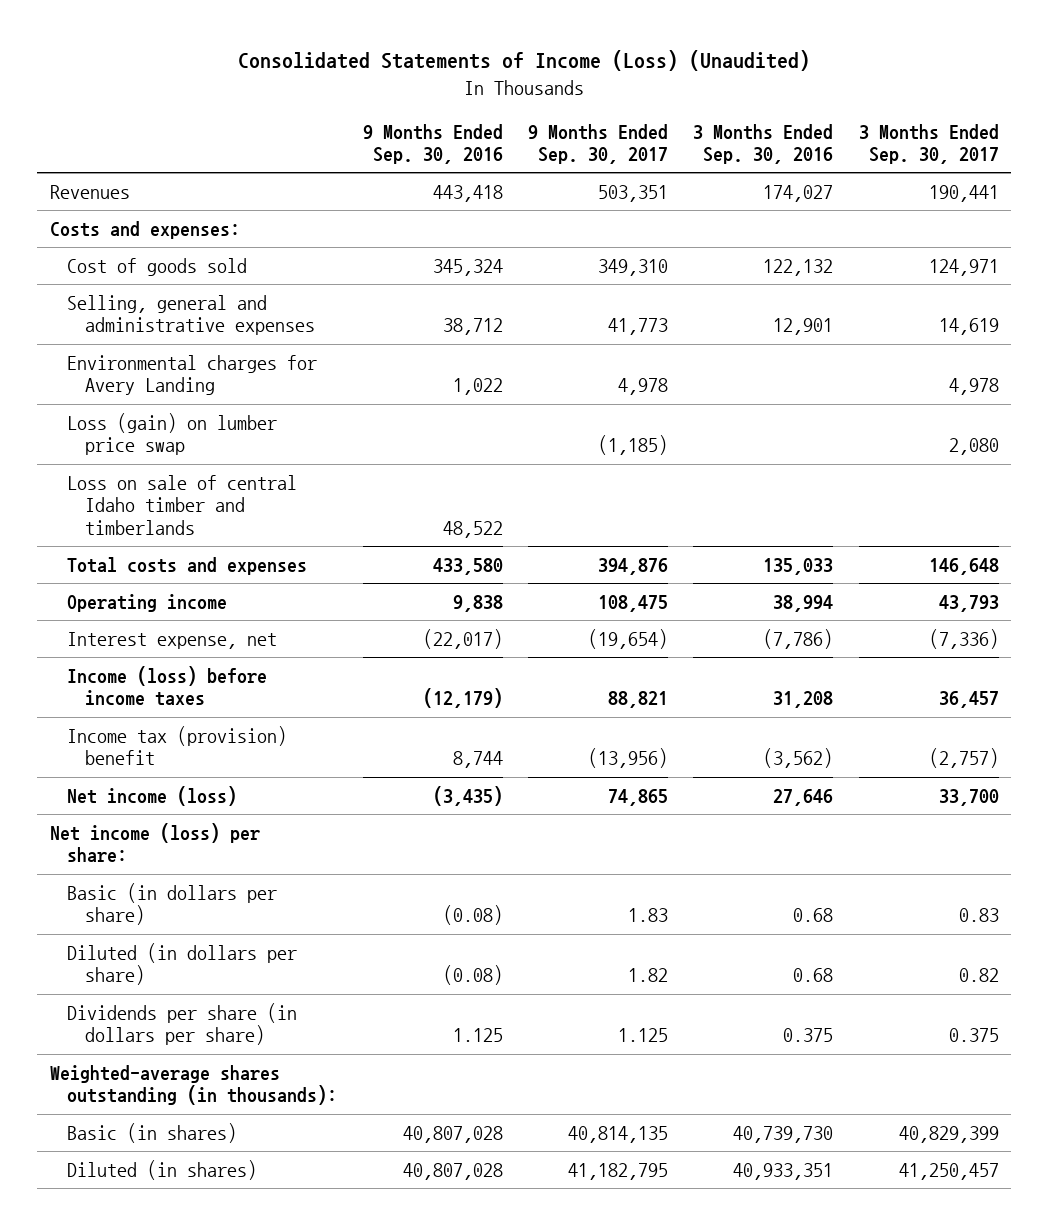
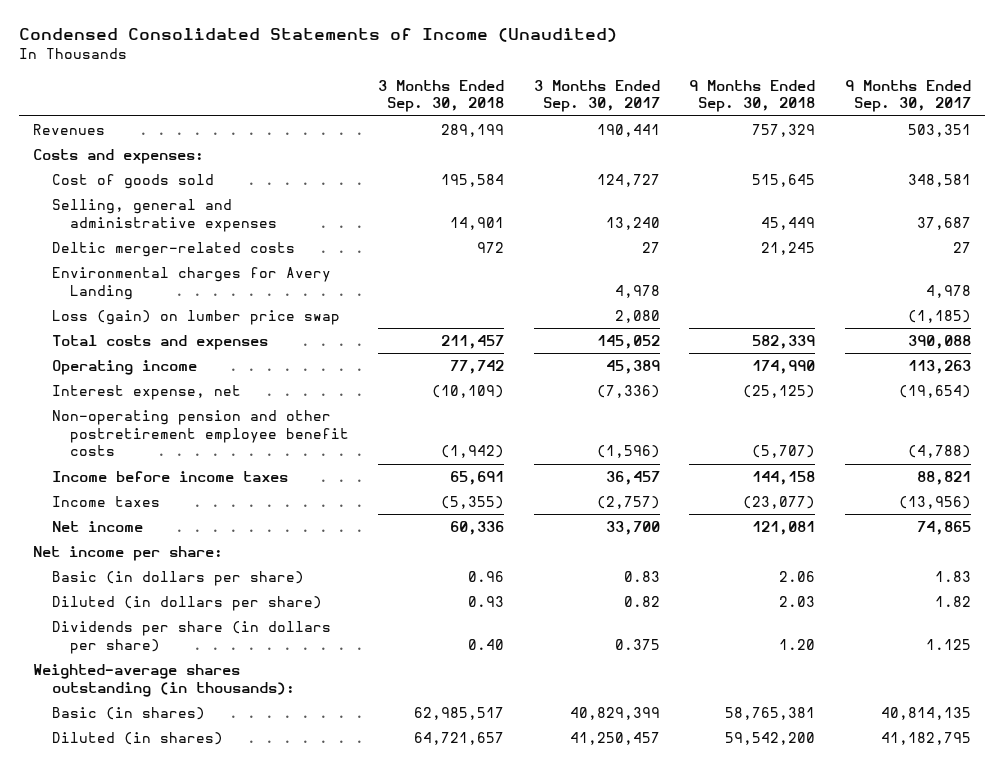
- Consolidated Statements of Income (Loss) (Unaudited)
+ Condensed Consolidated Statements of Income (Unaudited)
- | 9 Months Ended Sep. 30, 2016 | 9 Months Ended Sep. 30, 2017 | 3 Months Ended Sep. 30, 2016 | 3 Months Ended Sep. 30, 2017
+ | 3 Months Ended Sep. 30, 2018 | 3 Months Ended Sep. 30, 2017 | 9 Months Ended Sep. 30, 2018 | 9 Months Ended Sep. 30, 2017
- Cost of goods sold | 345,324 | 349,310 | 122,132 | 124,971
- Selling, general and administrative expenses | 38,712 | 41,773 | 12,901 | 14,619
+ Cost of goods sold | 195,584 | 124,727 | 515,645 | 348,581
+ Selling, general and administrative expenses | 14,901 | 13,240 | 45,449 | 37,687
+ Deltic merger-related costs | 972 | 27 | 21,245 | 27
- Loss on sale of central Idaho timber and timberlands | 48,522 | | |
- Total costs and expenses | 433,580 | 394,876 | 135,033 | 146,648
- Operating income | 9,838 | 108,475 | 38,994 | 43,793
+ Total costs and expenses | 211,457 | 145,052 | 582,339 | 390,088
+ Operating income | 77,742 | 45,389 | 174,990 | 113,263
- Income (loss) before income taxes | (12,179) | 88,821 | 31,208 | 36,457
- Income tax (provision) benefit | 8,744 | (13,956) | (3,562) | (2,757)
- Net income (loss) | (3,435) | 74,865 | 27,646 | 33,700
- Net income (loss) per share:
+ Non-operating pension and other postretirement employee benefit costs | (1,942) | (1,596) | (5,707) | (4,788)
+ Income before income taxes | 65,691 | 36,457 | 144,158 | 88,821
+ Income taxes | (5,355) | (2,757) | (23,077) | (13,956)
+ Net income | 60,336 | 33,700 | 121,081 | 74,865
+ Net income per share:

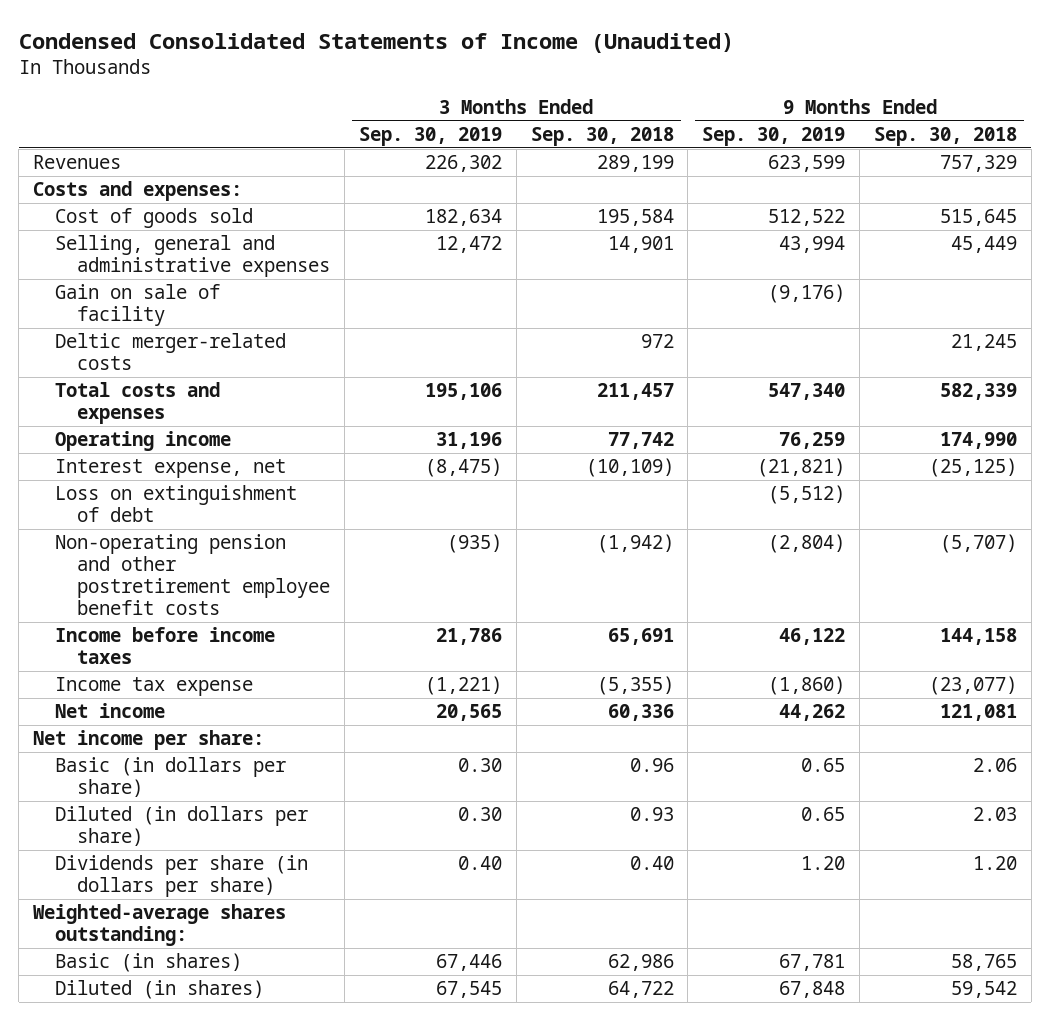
- | 3 Months Ended Sep. 30, 2018 | 3 Months Ended Sep. 30, 2017 | 9 Months Ended Sep. 30, 2018 | 9 Months Ended Sep. 30, 2017
+ | 3 Months Ended Sep. 30, 2019 | 3 Months Ended Sep. 30, 2018 | 9 Months Ended Sep. 30, 2019 | 9 Months Ended Sep. 30, 2018
+ Gain on sale of facility | | | (9,176) |
- Environmental charges for Avery Landing | | 4,978 | | 4,978
- Loss (gain) on lumber price swap | | 2,080 | | (1,185)
+ Loss on extinguishment of debt | | | (5,512) |
- Income taxes | (5,355) | (2,757) | (23,077) | (13,956)
+ Income tax expense | (1,221) | (5,355) | (1,860) | (23,077)
- Weighted-average shares outstanding (in thousands):
- Basic (in shares) | 62,985,517 | 40,829,399 | 58,765,381 | 40,814,135
- Diluted (in shares) | 64,721,657 | 41,250,457 | 59,542,200 | 41,182,795
+ Weighted-average shares outstanding:
+ Basic (in shares) | 67,446 | 62,986 | 67,781 | 58,765
+ Diluted (in shares) | 67,545 | 64,722 | 67,848 | 59,542

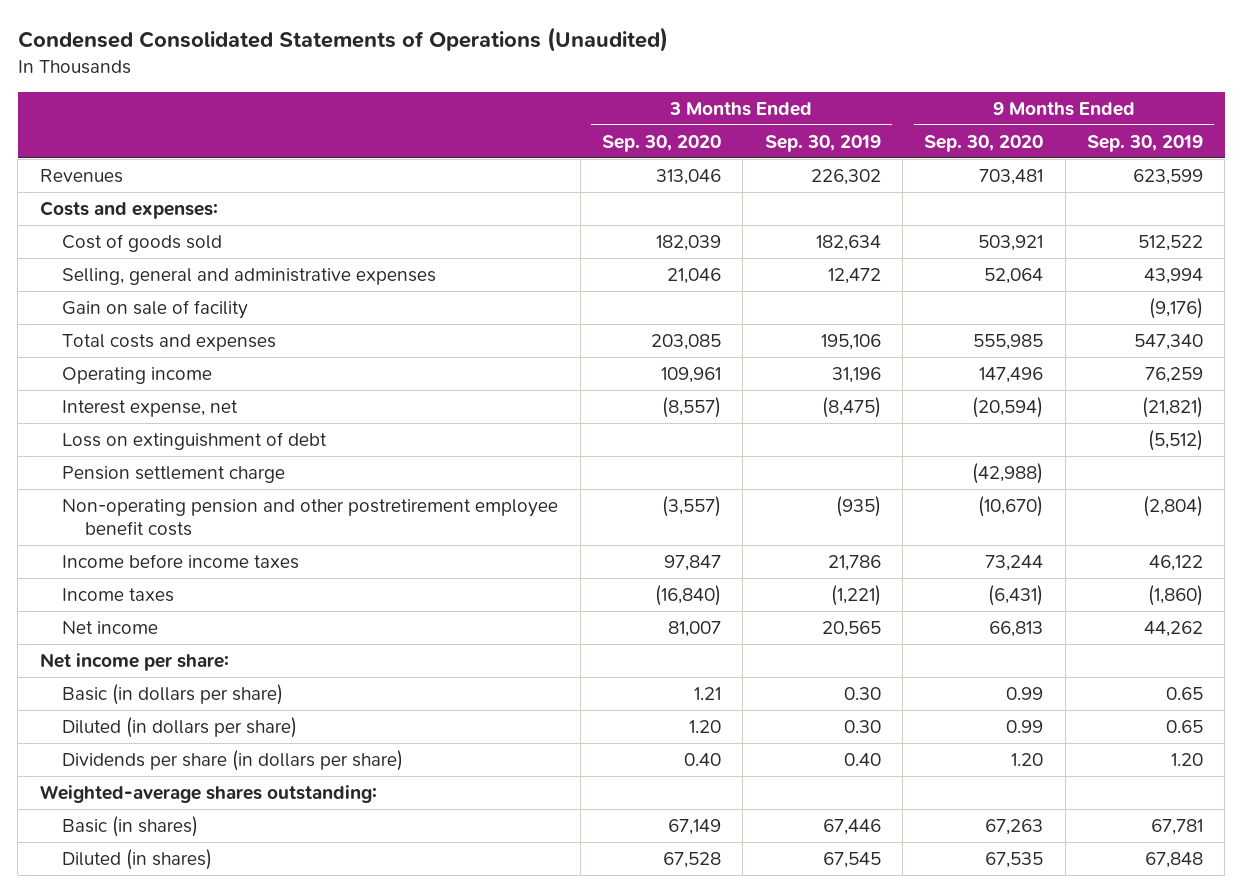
- Condensed Consolidated Statements of Income (Unaudited)
+ Condensed Consolidated Statements of Operations (Unaudited)
- | 3 Months Ended Sep. 30, 2019 | 3 Months Ended Sep. 30, 2018 | 9 Months Ended Sep. 30, 2019 | 9 Months Ended Sep. 30, 2018
+ | 3 Months Ended Sep. 30, 2020 | 3 Months Ended Sep. 30, 2019 | 9 Months Ended Sep. 30, 2020 | 9 Months Ended Sep. 30, 2019
- Deltic merger-related costs | | 972 | | 21,245
+ Pension settlement charge | | | (42,988) |
- Income tax expense | (1,221) | (5,355) | (1,860) | (23,077)
+ Income taxes | (16,840) | (1,221) | (6,431) | (1,860)

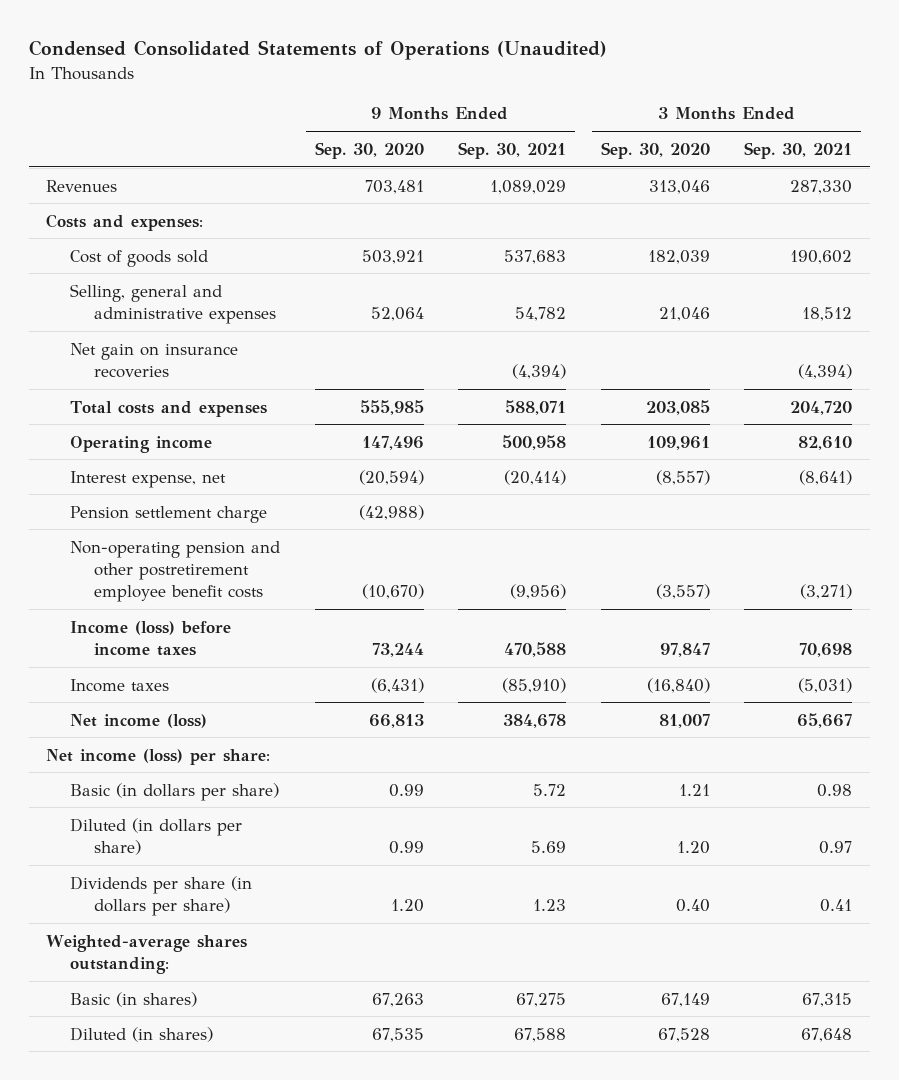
- | 3 Months Ended Sep. 30, 2020 | 3 Months Ended Sep. 30, 2019 | 9 Months Ended Sep. 30, 2020 | 9 Months Ended Sep. 30, 2019
+ | 9 Months Ended Sep. 30, 2020 | 9 Months Ended Sep. 30, 2021 | 3 Months Ended Sep. 30, 2020 | 3 Months Ended Sep. 30, 2021
- Gain on sale of facility | | | | (9,176)
+ Net gain on insurance recoveries | | (4,394) | | (4,394)
- Loss on extinguishment of debt | | | | (5,512)
- Income before income taxes | 97,847 | 21,786 | 73,244 | 46,122
+ Income (loss) before income taxes | 73,244 | 470,588 | 97,847 | 70,698
- Net income | 81,007 | 20,565 | 66,813 | 44,262
- Net income per share:
+ Net income (loss) | 66,813 | 384,678 | 81,007 | 65,667
+ Net income (loss) per share:

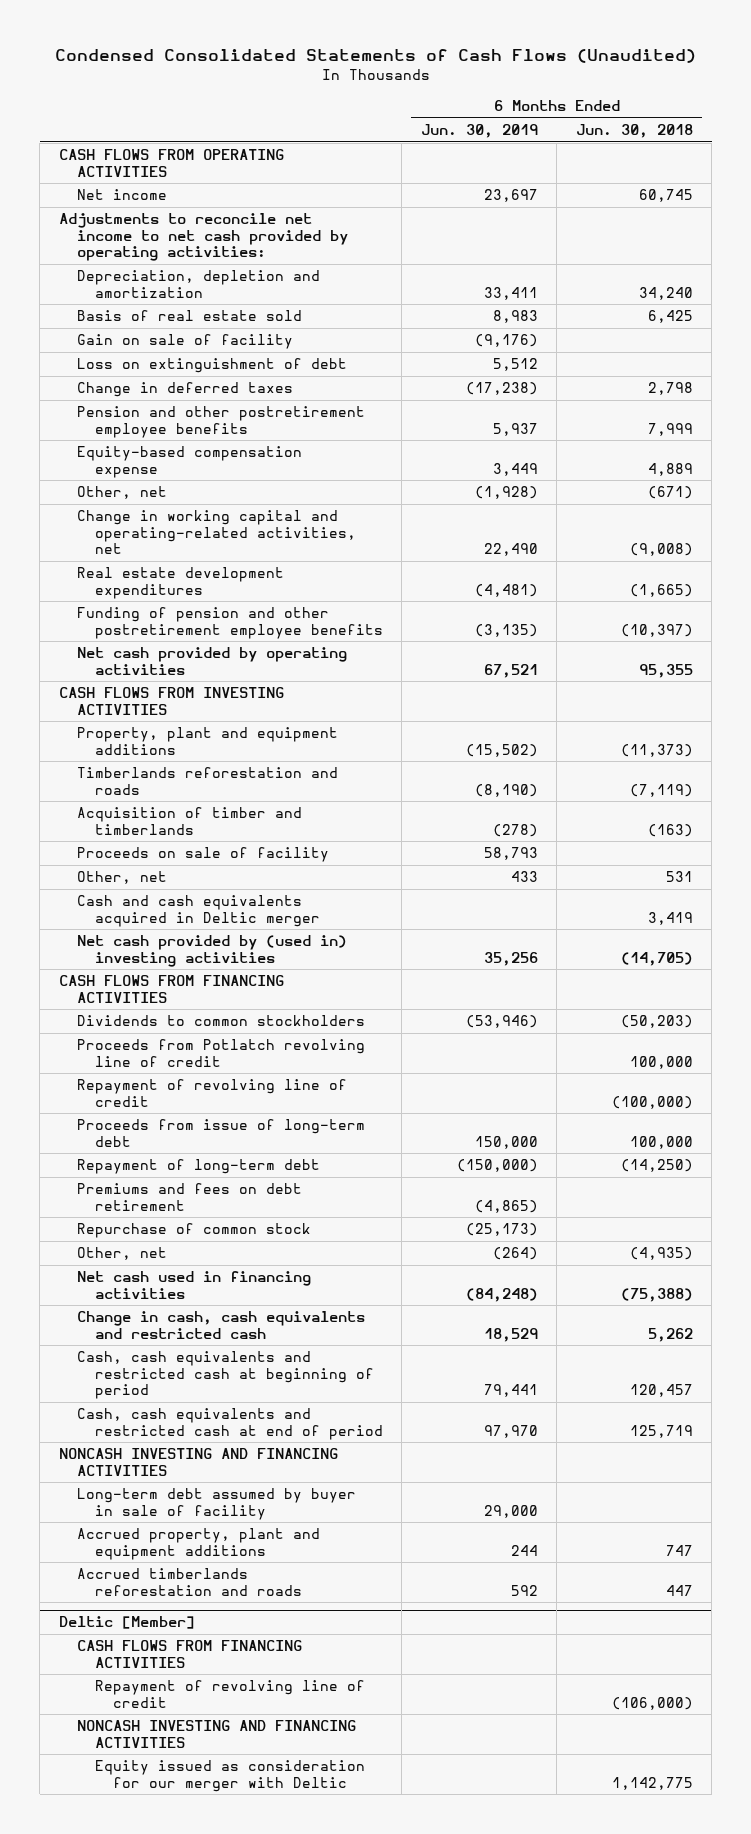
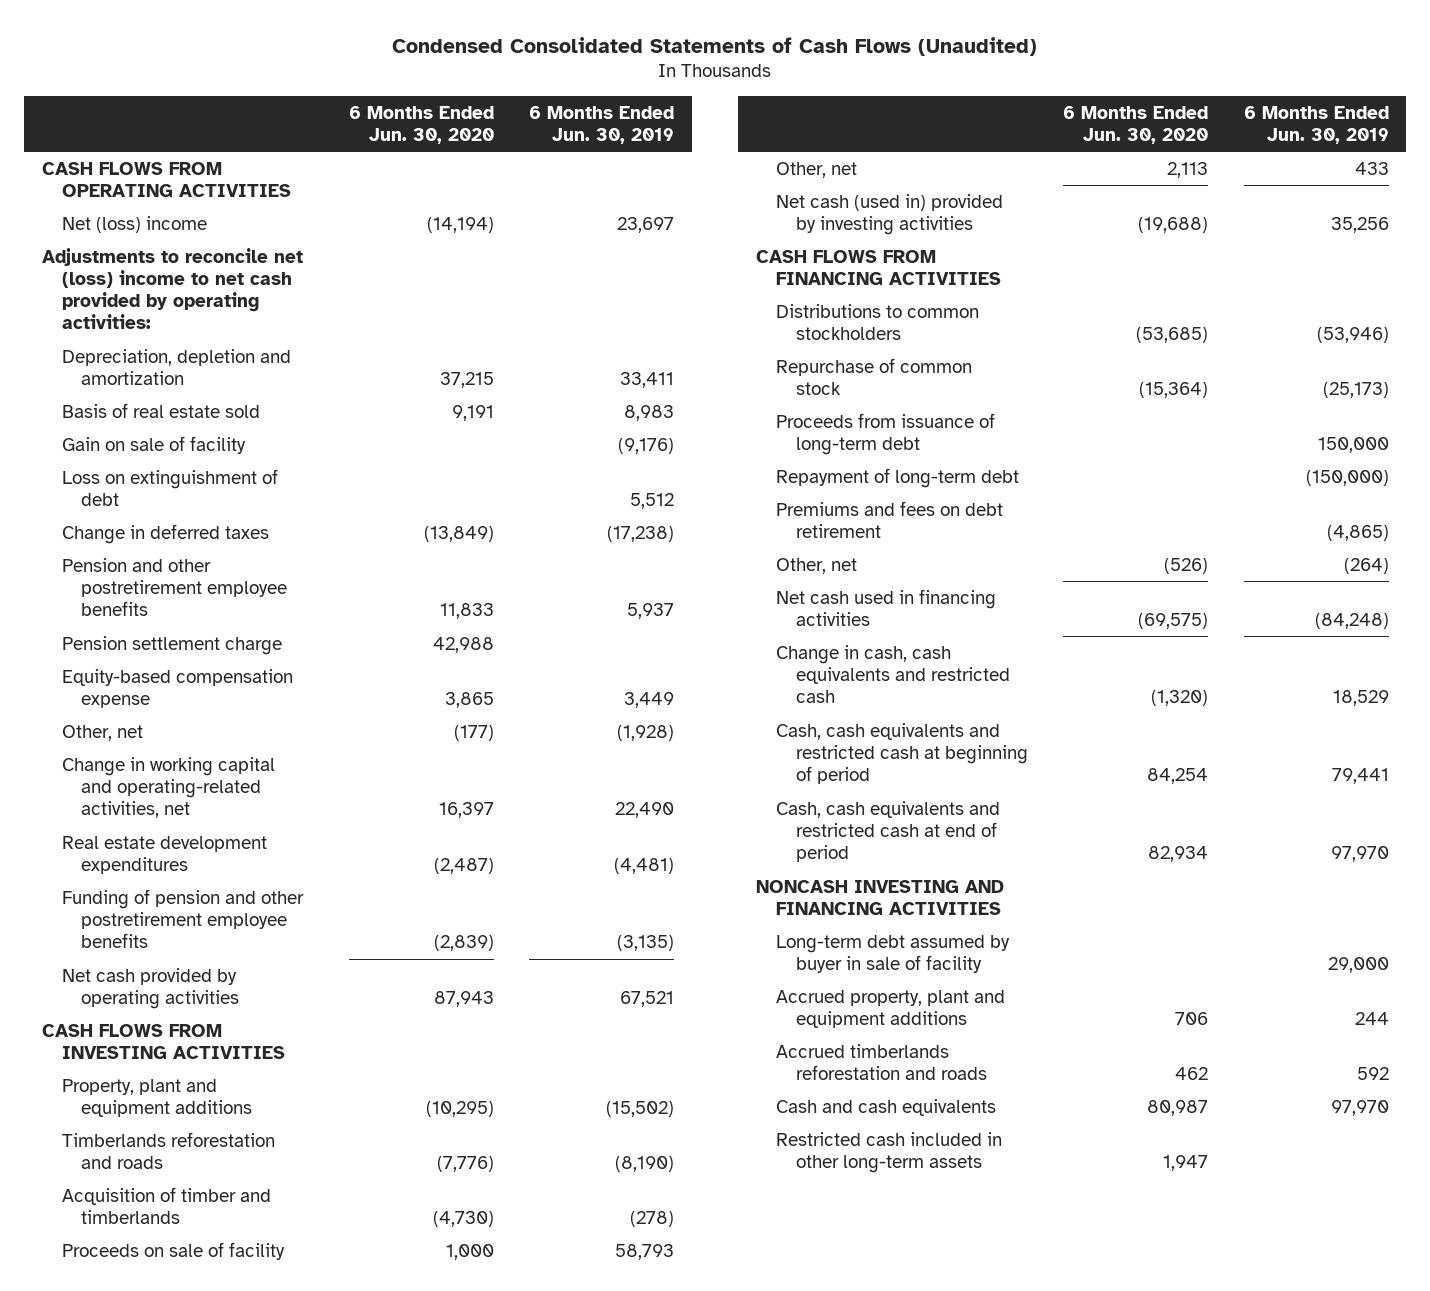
- | 6 Months Ended Jun. 30, 2019 | 6 Months Ended Jun. 30, 2018
+ | 6 Months Ended Jun. 30, 2020 | 6 Months Ended Jun. 30, 2019
- Net income | 23,697 | 60,745
- Adjustments to reconcile net income to net cash provided by operating activities:
+ Net (loss) income | (14,194) | 23,697
+ Adjustments to reconcile net (loss) income to net cash provided by operating activities:
+ Pension settlement charge | 42,988 |
- Cash and cash equivalents acquired in Deltic merger | | 3,419
- Net cash provided by (used in) investing activities | 35,256 | (14,705)
+ Net cash (used in) provided by investing activities | (19,688) | 35,256
- Dividends to common stockholders | (53,946) | (50,203)
- Proceeds from Potlatch revolving line of credit | | 100,000
- Repayment of revolving line of credit | | (100,000)
- Proceeds from issue of long-term debt | 150,000 | 100,000
+ Distributions to common stockholders | (53,685) | (53,946)
moved up: Repurchase of common stock | (15,364) | (25,173)
+ Proceeds from issuance of long-term debt | | 150,000
- Deltic [Member]
- CASH FLOWS FROM FINANCING ACTIVITIES
- Repayment of revolving line of credit | | (106,000)
- NONCASH INVESTING AND FINANCING ACTIVITIES
- Equity issued as consideration for our merger with Deltic | | 1,142,775
+ Cash and cash equivalents | 80,987 | 97,970
+ Restricted cash included in other long-term assets | 1,947 |

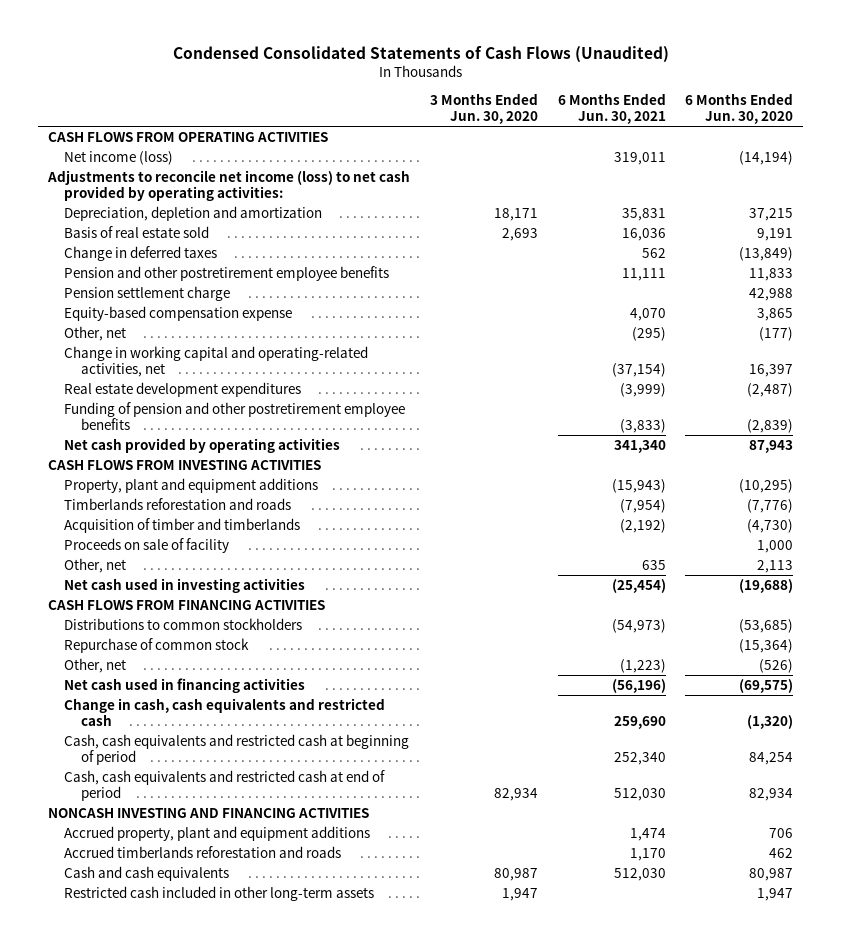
- | 6 Months Ended Jun. 30, 2020 | 6 Months Ended Jun. 30, 2019
+ | 3 Months Ended Jun. 30, 2020 | 6 Months Ended Jun. 30, 2021 | 6 Months Ended Jun. 30, 2020
- Net (loss) income | (14,194) | 23,697
- Adjustments to reconcile net (loss) income to net cash provided by operating activities:
+ Net income (loss) | | 319,011 | (14,194)
+ Adjustments to reconcile net income (loss) to net cash provided by operating activities:
- Gain on sale of facility | | (9,176)
- Loss on extinguishment of debt | | 5,512
- Net cash (used in) provided by investing activities | (19,688) | 35,256
+ Net cash used in investing activities | | (25,454) | (19,688)
- Proceeds from issuance of long-term debt | | 150,000
- Repayment of long-term debt | | (150,000)
- Premiums and fees on debt retirement | | (4,865)
- Long-term debt assumed by buyer in sale of facility | | 29,000

